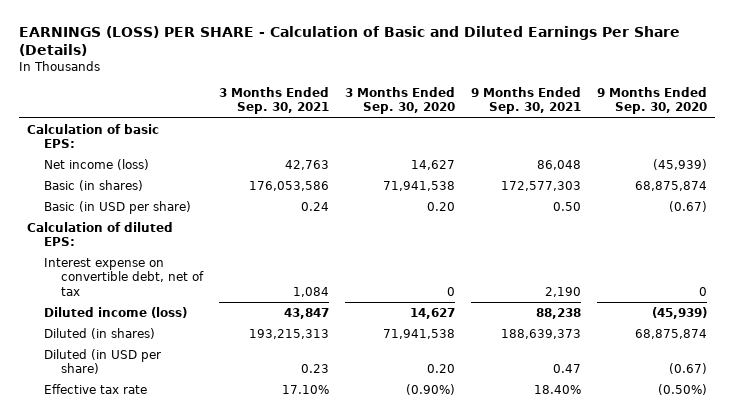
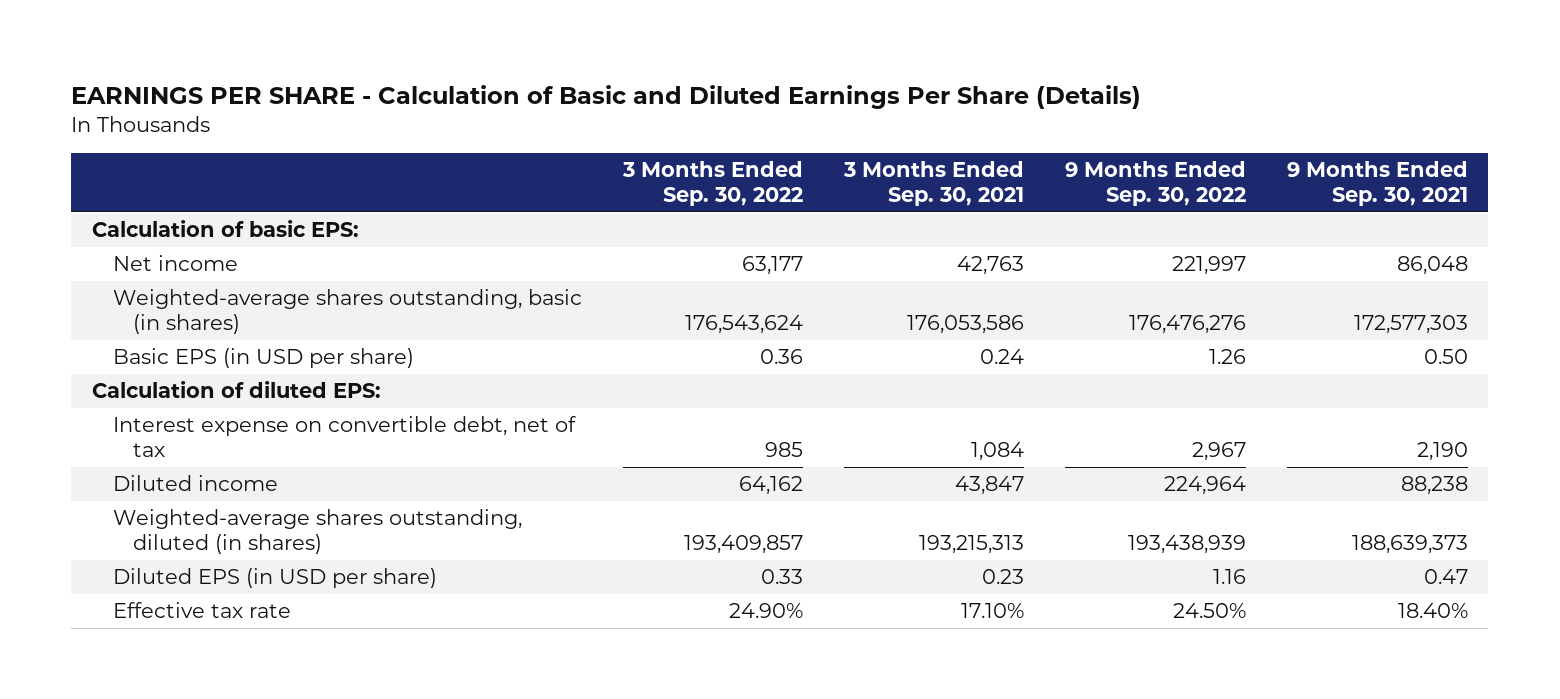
- EARNINGS (LOSS) PER SHARE - Calculation of Basic and Diluted Earnings Per Share (Details)
+ EARNINGS PER SHARE - Calculation of Basic and Diluted Earnings Per Share (Details)
- | 3 Months Ended Sep. 30, 2021 | 3 Months Ended Sep. 30, 2020 | 9 Months Ended Sep. 30, 2021 | 9 Months Ended Sep. 30, 2020
+ | 3 Months Ended Sep. 30, 2022 | 3 Months Ended Sep. 30, 2021 | 9 Months Ended Sep. 30, 2022 | 9 Months Ended Sep. 30, 2021
- Net income (loss) | 42,763 | 14,627 | 86,048 | (45,939)
- Basic (in shares) | 176,053,586 | 71,941,538 | 172,577,303 | 68,875,874
- Basic (in USD per share) | 0.24 | 0.20 | 0.50 | (0.67)
+ Net income | 63,177 | 42,763 | 221,997 | 86,048
+ Weighted-average shares outstanding, basic (in shares) | 176,543,624 | 176,053,586 | 176,476,276 | 172,577,303
+ Basic EPS (in USD per share) | 0.36 | 0.24 | 1.26 | 0.50
- Diluted income (loss) | 43,847 | 14,627 | 88,238 | (45,939)
- Diluted (in shares) | 193,215,313 | 71,941,538 | 188,639,373 | 68,875,874
- Diluted (in USD per share) | 0.23 | 0.20 | 0.47 | (0.67)
+ Diluted income | 64,162 | 43,847 | 224,964 | 88,238
+ Weighted-average shares outstanding, diluted (in shares) | 193,409,857 | 193,215,313 | 193,438,939 | 188,639,373
+ Diluted EPS (in USD per share) | 0.33 | 0.23 | 1.16 | 0.47

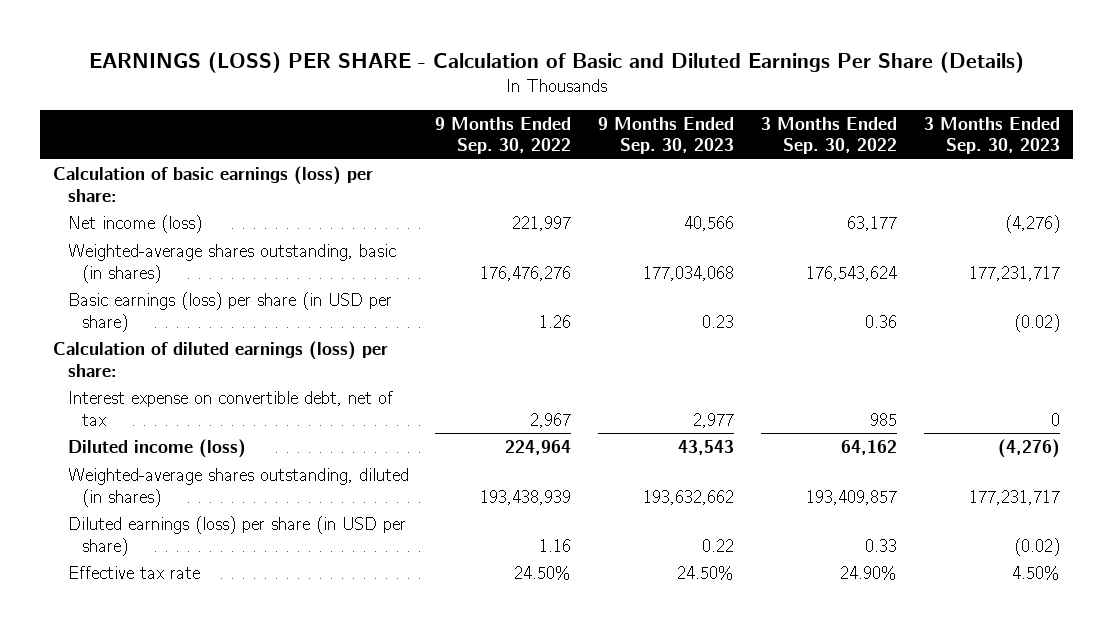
- EARNINGS PER SHARE - Calculation of Basic and Diluted Earnings Per Share (Details)
+ EARNINGS (LOSS) PER SHARE - Calculation of Basic and Diluted Earnings Per Share (Details)
- | 3 Months Ended Sep. 30, 2022 | 3 Months Ended Sep. 30, 2021 | 9 Months Ended Sep. 30, 2022 | 9 Months Ended Sep. 30, 2021
+ | 9 Months Ended Sep. 30, 2022 | 9 Months Ended Sep. 30, 2023 | 3 Months Ended Sep. 30, 2022 | 3 Months Ended Sep. 30, 2023
- Calculation of basic EPS:
- Net income | 63,177 | 42,763 | 221,997 | 86,048
+ Calculation of basic earnings (loss) per share:
+ Net income (loss) | 221,997 | 40,566 | 63,177 | (4,276)
- Basic EPS (in USD per share) | 0.36 | 0.24 | 1.26 | 0.50
- Calculation of diluted EPS:
+ Basic earnings (loss) per share (in USD per share) | 1.26 | 0.23 | 0.36 | (0.02)
+ Calculation of diluted earnings (loss) per share:
- Diluted income | 64,162 | 43,847 | 224,964 | 88,238
+ Diluted income (loss) | 224,964 | 43,543 | 64,162 | (4,276)
- Diluted EPS (in USD per share) | 0.33 | 0.23 | 1.16 | 0.47
+ Diluted earnings (loss) per share (in USD per share) | 1.16 | 0.22 | 0.33 | (0.02)

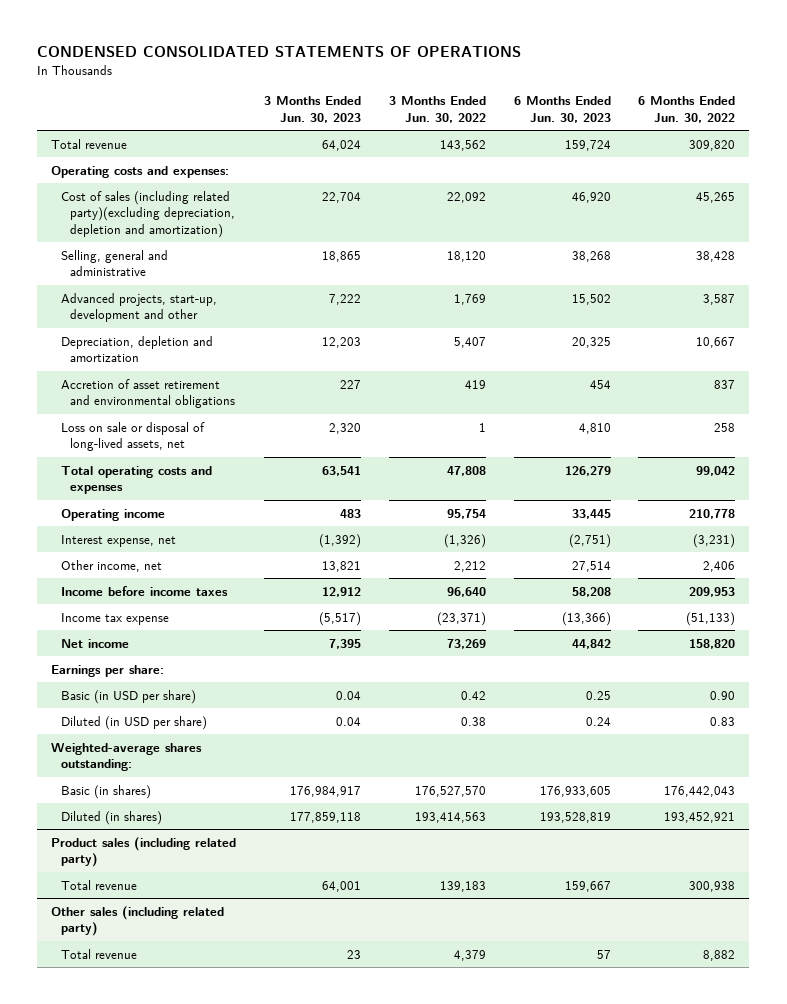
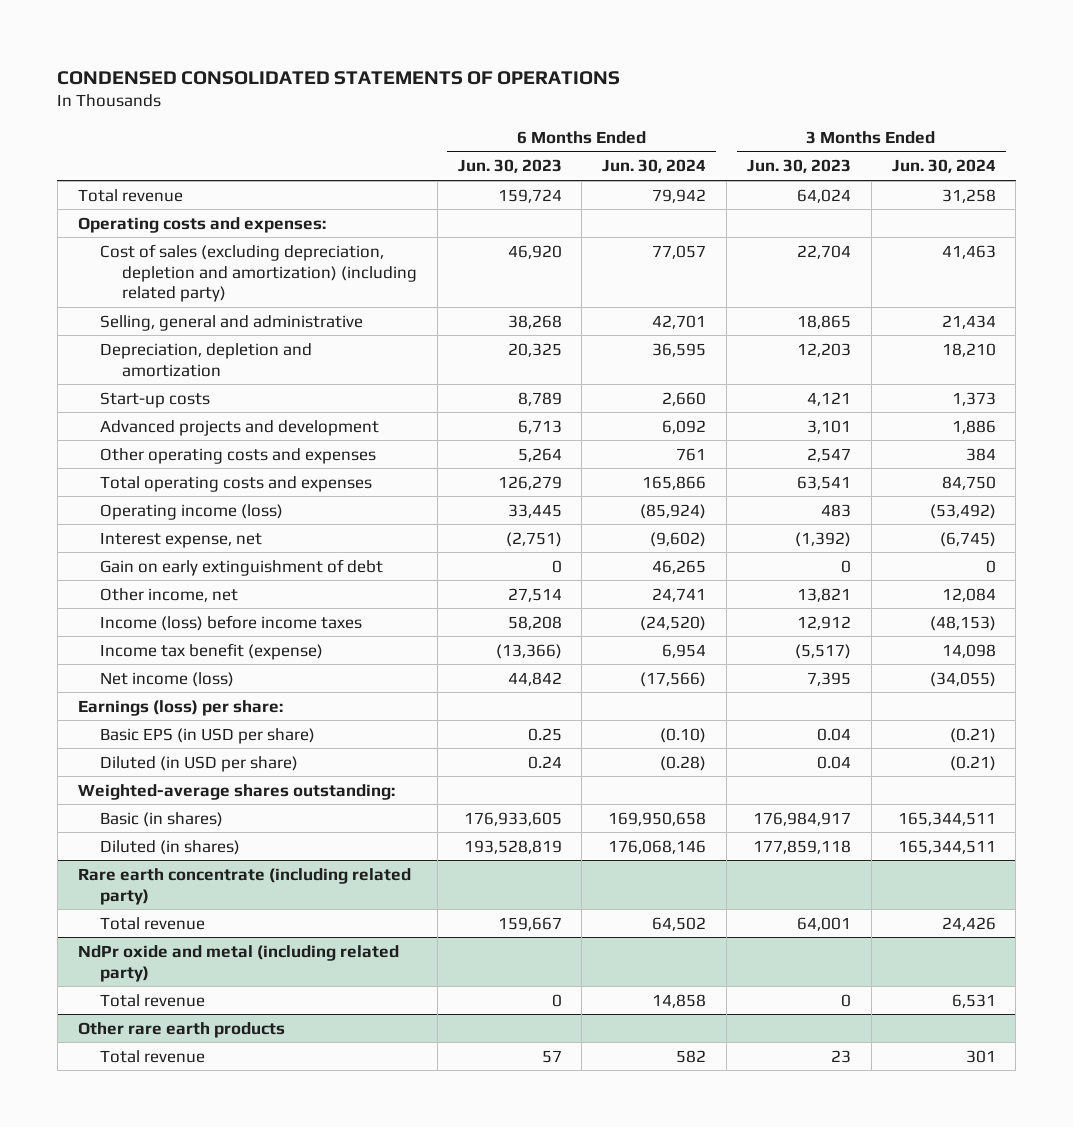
- | 3 Months Ended Jun. 30, 2023 | 3 Months Ended Jun. 30, 2022 | 6 Months Ended Jun. 30, 2023 | 6 Months Ended Jun. 30, 2022
+ | 6 Months Ended Jun. 30, 2023 | 6 Months Ended Jun. 30, 2024 | 3 Months Ended Jun. 30, 2023 | 3 Months Ended Jun. 30, 2024
- Cost of sales (including related party)(excluding depreciation, depletion and amortization) | 22,704 | 22,092 | 46,920 | 45,265
+ Cost of sales (excluding depreciation, depletion and amortization) (including related party) | 46,920 | 77,057 | 22,704 | 41,463
- Advanced projects, start-up, development and other | 7,222 | 1,769 | 15,502 | 3,587
- Accretion of asset retirement and environmental obligations | 227 | 419 | 454 | 837
- Loss on sale or disposal of long-lived assets, net | 2,320 | 1 | 4,810 | 258
+ Start-up costs | 8,789 | 2,660 | 4,121 | 1,373
+ Advanced projects and development | 6,713 | 6,092 | 3,101 | 1,886
+ Other operating costs and expenses | 5,264 | 761 | 2,547 | 384
- Operating income | 483 | 95,754 | 33,445 | 210,778
+ Operating income (loss) | 33,445 | (85,924) | 483 | (53,492)
+ Gain on early extinguishment of debt | 0 | 46,265 | 0 | 0
- Income before income taxes | 12,912 | 96,640 | 58,208 | 209,953
- Income tax expense | (5,517) | (23,371) | (13,366) | (51,133)
- Net income | 7,395 | 73,269 | 44,842 | 158,820
- Earnings per share:
- Basic (in USD per share) | 0.04 | 0.42 | 0.25 | 0.90
+ Income (loss) before income taxes | 58,208 | (24,520) | 12,912 | (48,153)
+ Income tax benefit (expense) | (13,366) | 6,954 | (5,517) | 14,098
+ Net income (loss) | 44,842 | (17,566) | 7,395 | (34,055)
+ Earnings (loss) per share:
+ Basic EPS (in USD per share) | 0.25 | (0.10) | 0.04 | (0.21)
- Product sales (including related party)
+ Rare earth concentrate (including related party)
- Other sales (including related party)
+ NdPr oxide and metal (including related party)
+ Total revenue | 0 | 14,858 | 0 | 6,531
+ Other rare earth products

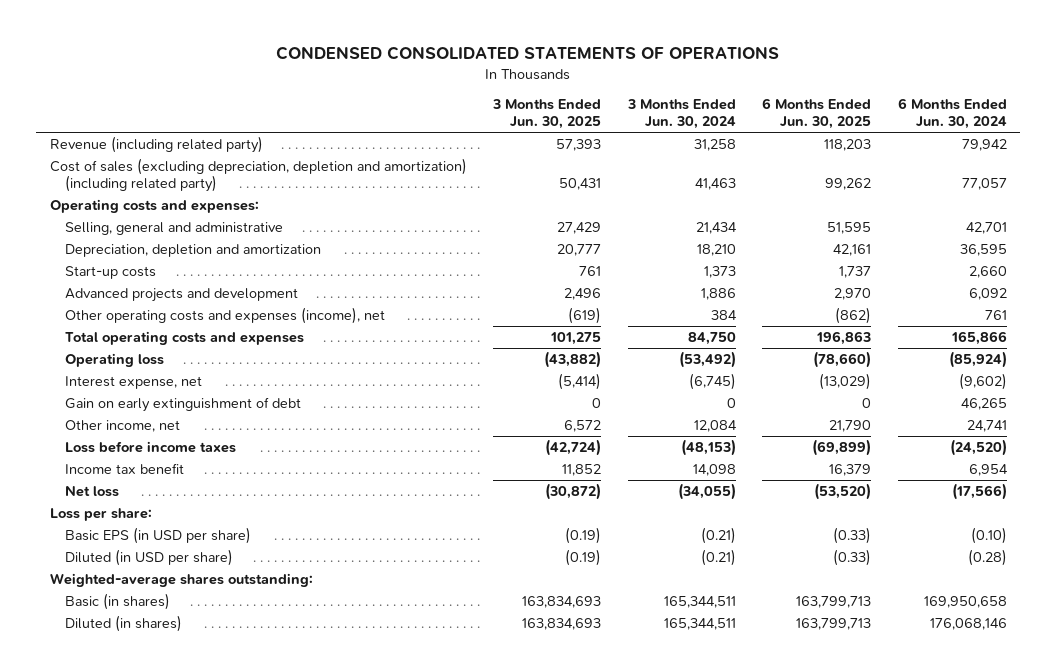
- | 6 Months Ended Jun. 30, 2023 | 6 Months Ended Jun. 30, 2024 | 3 Months Ended Jun. 30, 2023 | 3 Months Ended Jun. 30, 2024
+ | 3 Months Ended Jun. 30, 2025 | 3 Months Ended Jun. 30, 2024 | 6 Months Ended Jun. 30, 2025 | 6 Months Ended Jun. 30, 2024
- Total revenue | 159,724 | 79,942 | 64,024 | 31,258
+ Revenue (including related party) | 57,393 | 31,258 | 118,203 | 79,942
moved down: Operating costs and expenses:
- Other operating costs and expenses | 5,264 | 761 | 2,547 | 384
+ Other operating costs and expenses (income), net | (619) | 384 | (862) | 761
- Operating income (loss) | 33,445 | (85,924) | 483 | (53,492)
+ Operating loss | (43,882) | (53,492) | (78,660) | (85,924)
- Income (loss) before income taxes | 58,208 | (24,520) | 12,912 | (48,153)
- Income tax benefit (expense) | (13,366) | 6,954 | (5,517) | 14,098
- Net income (loss) | 44,842 | (17,566) | 7,395 | (34,055)
- Earnings (loss) per share:
+ Loss before income taxes | (42,724) | (48,153) | (69,899) | (24,520)
+ Income tax benefit | 11,852 | 14,098 | 16,379 | 6,954
+ Net loss | (30,872) | (34,055) | (53,520) | (17,566)
+ Loss per share:
- Rare earth concentrate (including related party)
- Total revenue | 159,667 | 64,502 | 64,001 | 24,426
- NdPr oxide and metal (including related party)
- Total revenue | 0 | 14,858 | 0 | 6,531
- Other rare earth products
- Total revenue | 57 | 582 | 23 | 301

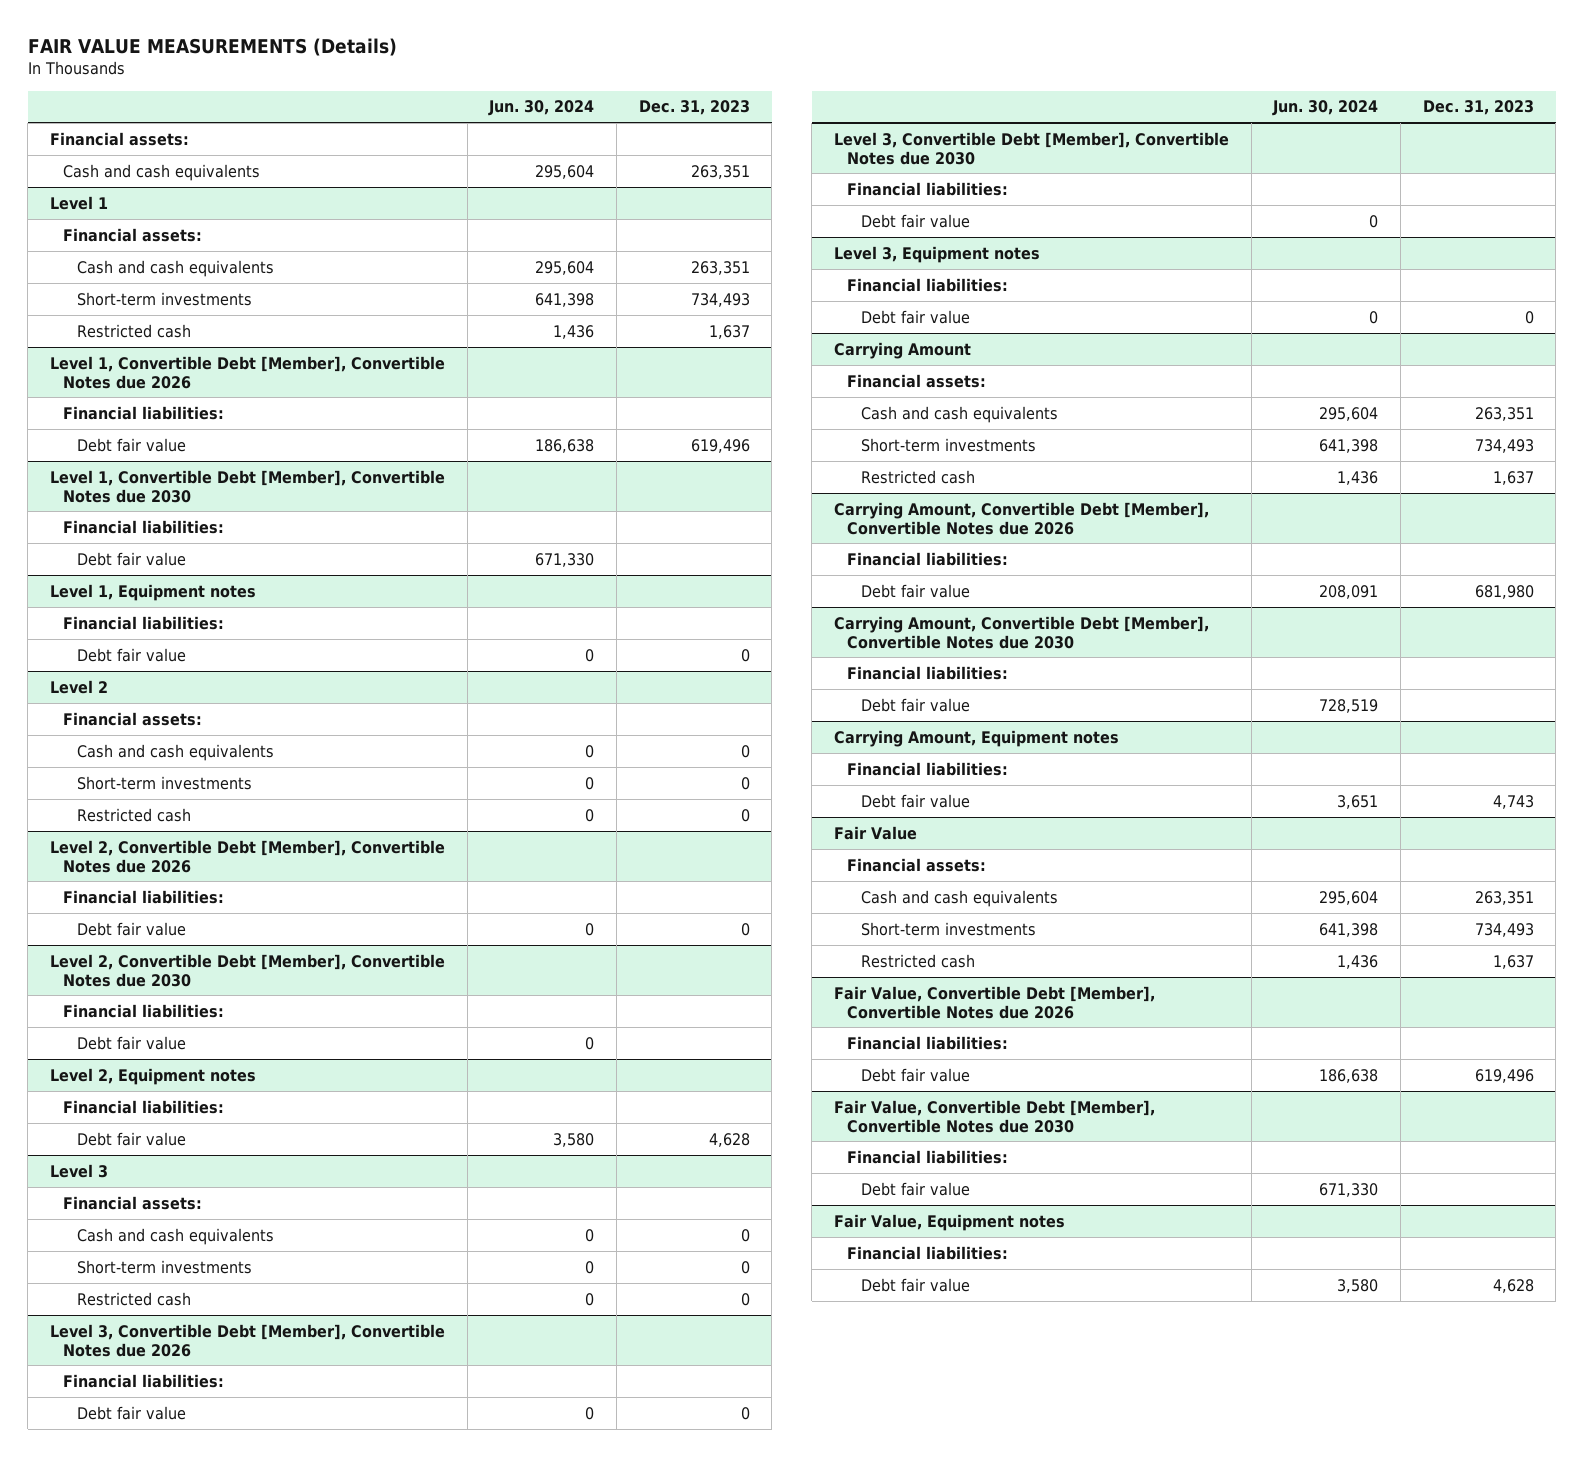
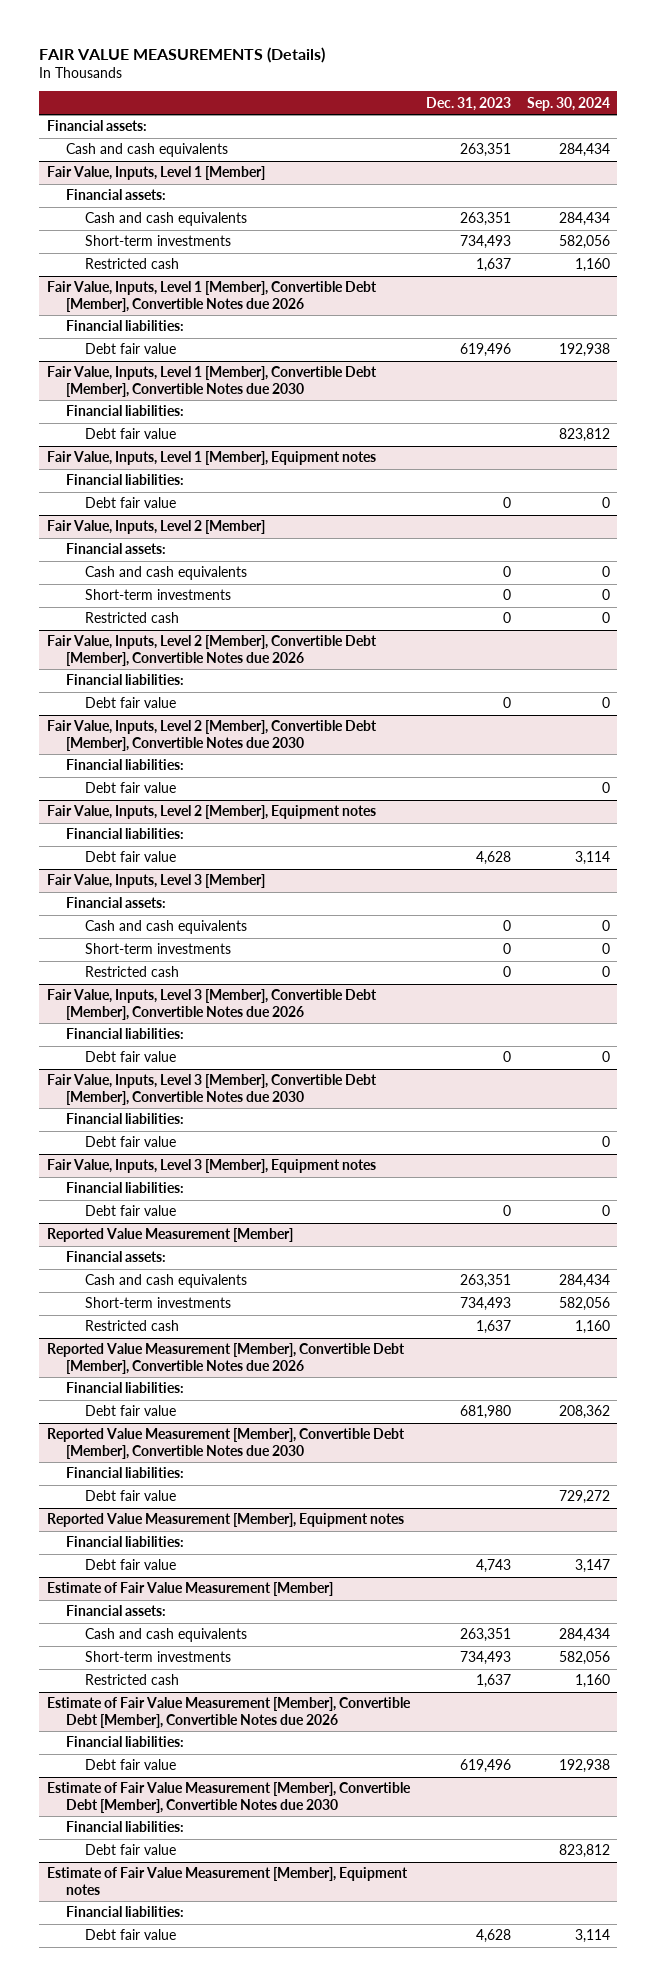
- | Jun. 30, 2024 | Dec. 31, 2023
+ | Dec. 31, 2023 | Sep. 30, 2024
- Level 1
+ Fair Value, Inputs, Level 1 [Member]
- Level 1, Convertible Debt [Member], Convertible Notes due 2026
+ Fair Value, Inputs, Level 1 [Member], Convertible Debt [Member], Convertible Notes due 2026
- Level 1, Convertible Debt [Member], Convertible Notes due 2030
+ Fair Value, Inputs, Level 1 [Member], Convertible Debt [Member], Convertible Notes due 2030
- Level 1, Equipment notes
+ Fair Value, Inputs, Level 1 [Member], Equipment notes
- Level 2
+ Fair Value, Inputs, Level 2 [Member]
- Level 2, Convertible Debt [Member], Convertible Notes due 2026
+ Fair Value, Inputs, Level 2 [Member], Convertible Debt [Member], Convertible Notes due 2026
- Level 2, Convertible Debt [Member], Convertible Notes due 2030
+ Fair Value, Inputs, Level 2 [Member], Convertible Debt [Member], Convertible Notes due 2030
- Level 2, Equipment notes
+ Fair Value, Inputs, Level 2 [Member], Equipment notes
- Level 3
+ Fair Value, Inputs, Level 3 [Member]
- Level 3, Convertible Debt [Member], Convertible Notes due 2026
+ Fair Value, Inputs, Level 3 [Member], Convertible Debt [Member], Convertible Notes due 2026
- Level 3, Convertible Debt [Member], Convertible Notes due 2030
+ Fair Value, Inputs, Level 3 [Member], Convertible Debt [Member], Convertible Notes due 2030
- Level 3, Equipment notes
+ Fair Value, Inputs, Level 3 [Member], Equipment notes
- Carrying Amount
+ Reported Value Measurement [Member]
- Carrying Amount, Convertible Debt [Member], Convertible Notes due 2026
+ Reported Value Measurement [Member], Convertible Debt [Member], Convertible Notes due 2026
- Carrying Amount, Convertible Debt [Member], Convertible Notes due 2030
+ Reported Value Measurement [Member], Convertible Debt [Member], Convertible Notes due 2030
- Carrying Amount, Equipment notes
+ Reported Value Measurement [Member], Equipment notes
- Fair Value
+ Estimate of Fair Value Measurement [Member]
- Fair Value, Convertible Debt [Member], Convertible Notes due 2026
+ Estimate of Fair Value Measurement [Member], Convertible Debt [Member], Convertible Notes due 2026
- Fair Value, Convertible Debt [Member], Convertible Notes due 2030
+ Estimate of Fair Value Measurement [Member], Convertible Debt [Member], Convertible Notes due 2030
- Fair Value, Equipment notes
+ Estimate of Fair Value Measurement [Member], Equipment notes

